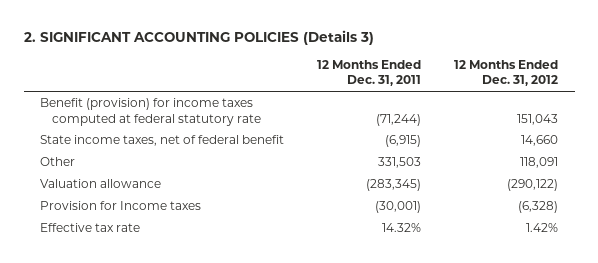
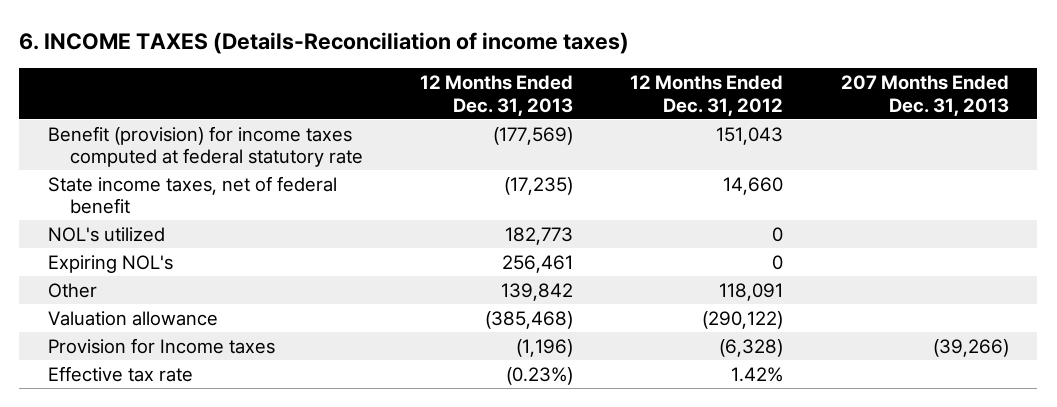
- 2. SIGNIFICANT ACCOUNTING POLICIES (Details 3)
+ 6. INCOME TAXES (Details-Reconciliation of income taxes)
- | 12 Months Ended Dec. 31, 2011 | 12 Months Ended Dec. 31, 2012
+ | 12 Months Ended Dec. 31, 2013 | 12 Months Ended Dec. 31, 2012 | 207 Months Ended Dec. 31, 2013
+ NOL's utilized | 182,773 | 0 |
+ Expiring NOL's | 256,461 | 0 |

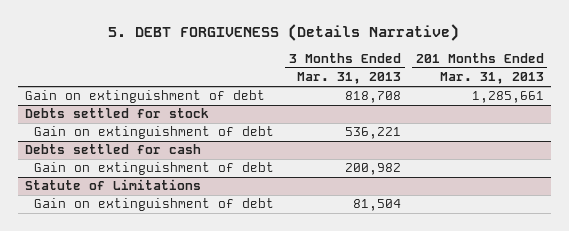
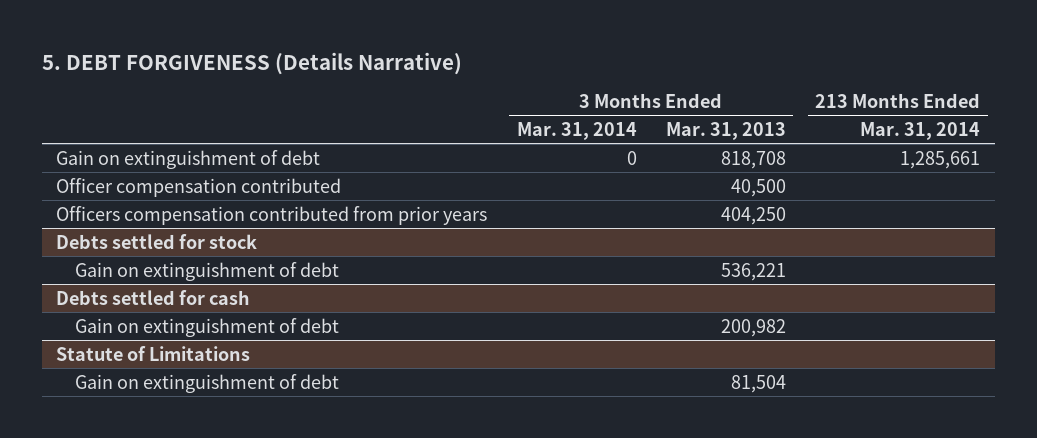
- | 3 Months Ended Mar. 31, 2013 | 201 Months Ended Mar. 31, 2013
+ | 3 Months Ended Mar. 31, 2014 | 3 Months Ended Mar. 31, 2013 | 213 Months Ended Mar. 31, 2014
+ Officer compensation contributed | | 40,500 |
+ Officers compensation contributed from prior years | | 404,250 |

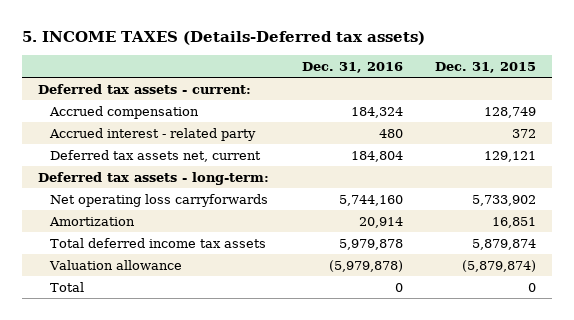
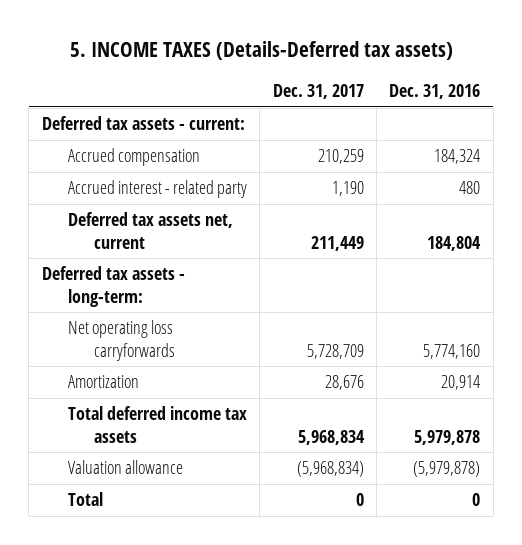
- | Dec. 31, 2016 | Dec. 31, 2015
+ | Dec. 31, 2017 | Dec. 31, 2016
- Net operating loss carryforwards | 5,744,160 | 5,733,902
+ Net operating loss carryforwards | 5,728,709 | 5,774,160

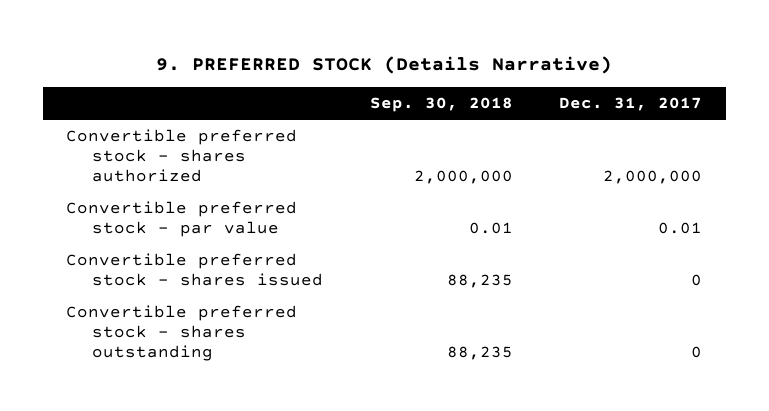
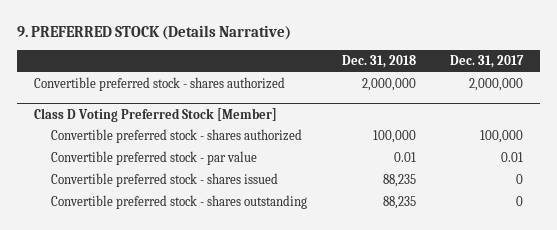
- | Sep. 30, 2018 | Dec. 31, 2017
+ | Dec. 31, 2018 | Dec. 31, 2017
+ Class D Voting Preferred Stock [Member]
+ Convertible preferred stock - shares authorized | 100,000 | 100,000

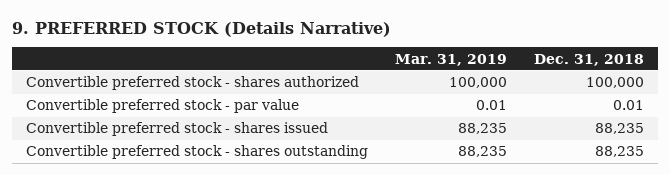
- | Dec. 31, 2018 | Dec. 31, 2017
+ | Mar. 31, 2019 | Dec. 31, 2018
- Convertible preferred stock - shares authorized | 2,000,000 | 2,000,000
- Class D Voting Preferred Stock [Member]

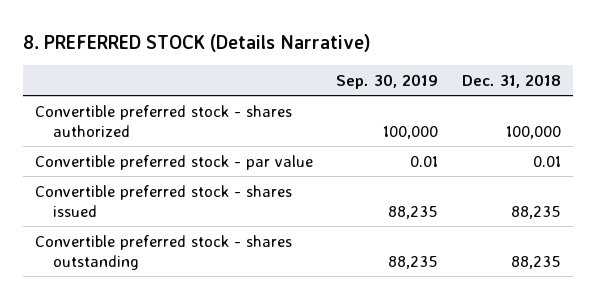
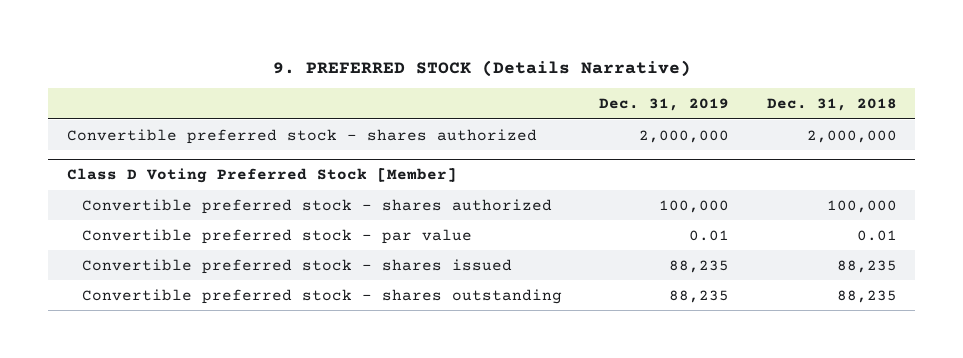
- 8. PREFERRED STOCK (Details Narrative)
+ 9. PREFERRED STOCK (Details Narrative)
- | Sep. 30, 2019 | Dec. 31, 2018
+ | Dec. 31, 2019 | Dec. 31, 2018
+ Convertible preferred stock - shares authorized | 2,000,000 | 2,000,000
+ Class D Voting Preferred Stock [Member]

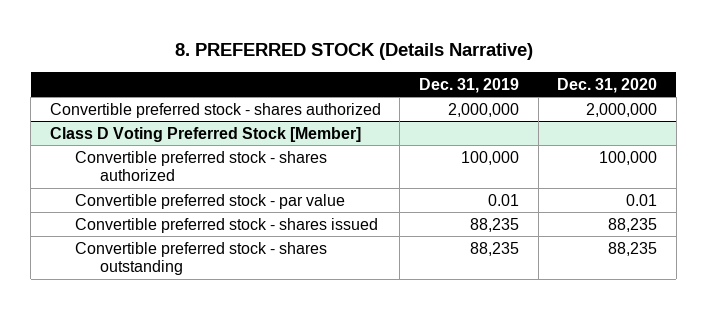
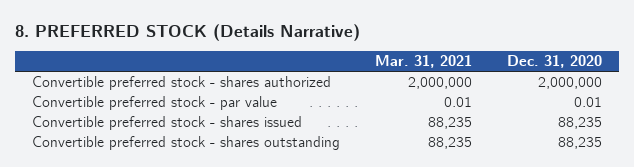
- | Dec. 31, 2019 | Dec. 31, 2020
+ | Mar. 31, 2021 | Dec. 31, 2020
- Class D Voting Preferred Stock [Member]
- Convertible preferred stock - shares authorized | 100,000 | 100,000

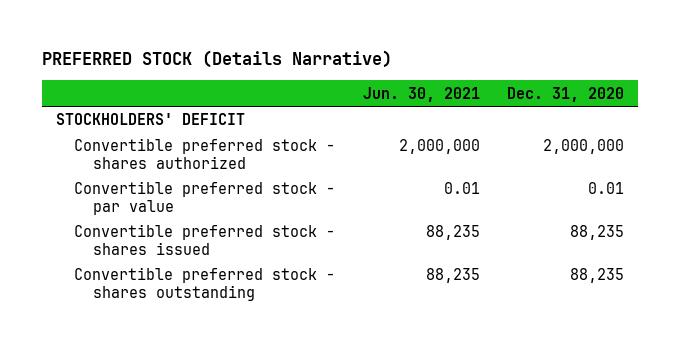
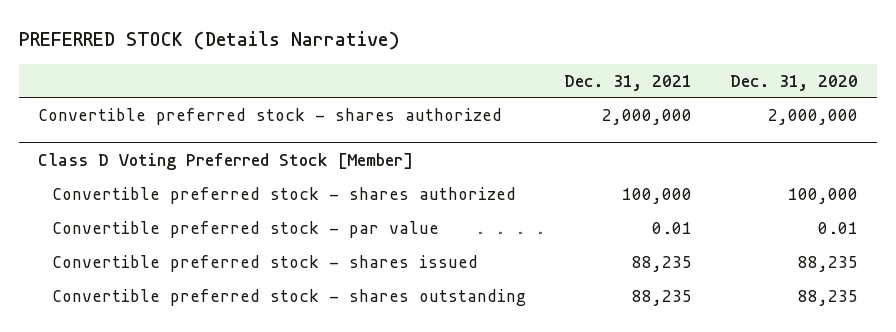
- | Jun. 30, 2021 | Dec. 31, 2020
+ | Dec. 31, 2021 | Dec. 31, 2020
- STOCKHOLDERS' DEFICIT
+ Class D Voting Preferred Stock [Member]
+ Convertible preferred stock - shares authorized | 100,000 | 100,000

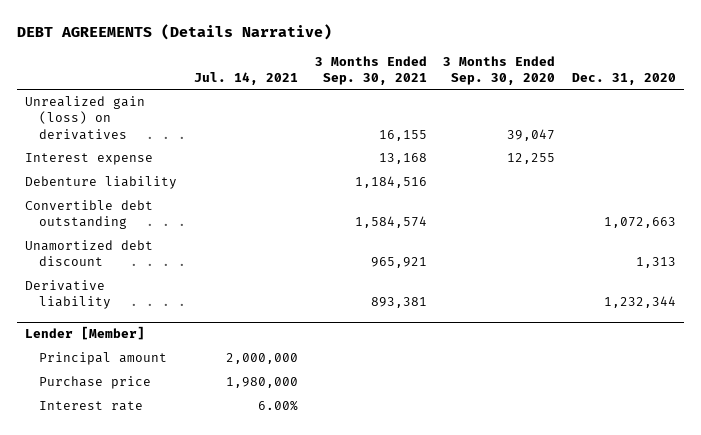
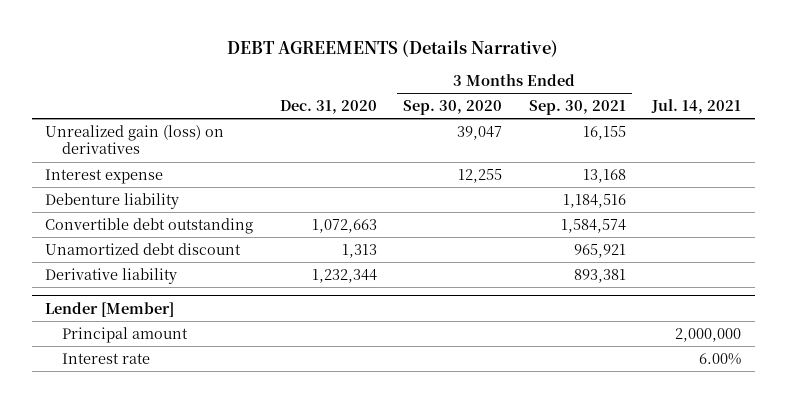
- | Jul. 14, 2021 | 3 Months Ended Sep. 30, 2021 | 3 Months Ended Sep. 30, 2020 | Dec. 31, 2020
+ | Dec. 31, 2020 | 3 Months Ended Sep. 30, 2020 | 3 Months Ended Sep. 30, 2021 | Jul. 14, 2021
@ Lender [Member]
- Purchase price | 1,980,000 | | |

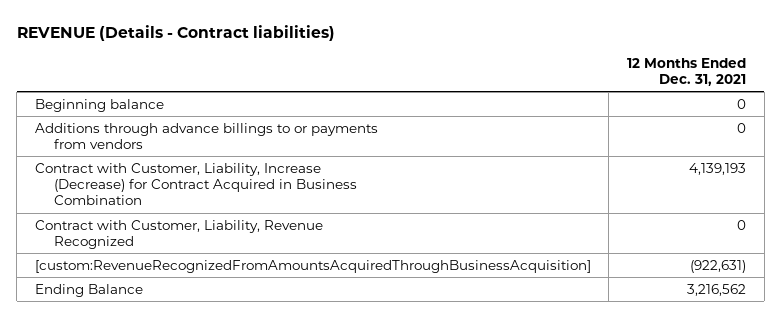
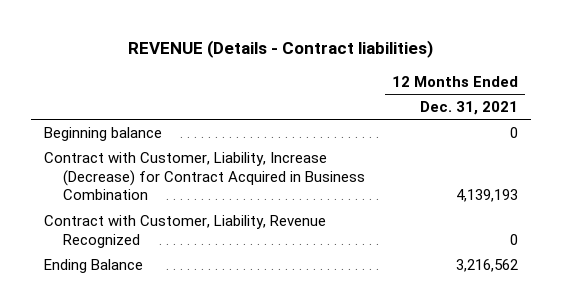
- Additions through advance billings to or payments from vendors | 0
- [custom:RevenueRecognizedFromAmountsAcquiredThroughBusinessAcquisition] | (922,631)

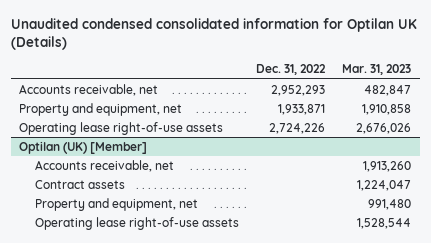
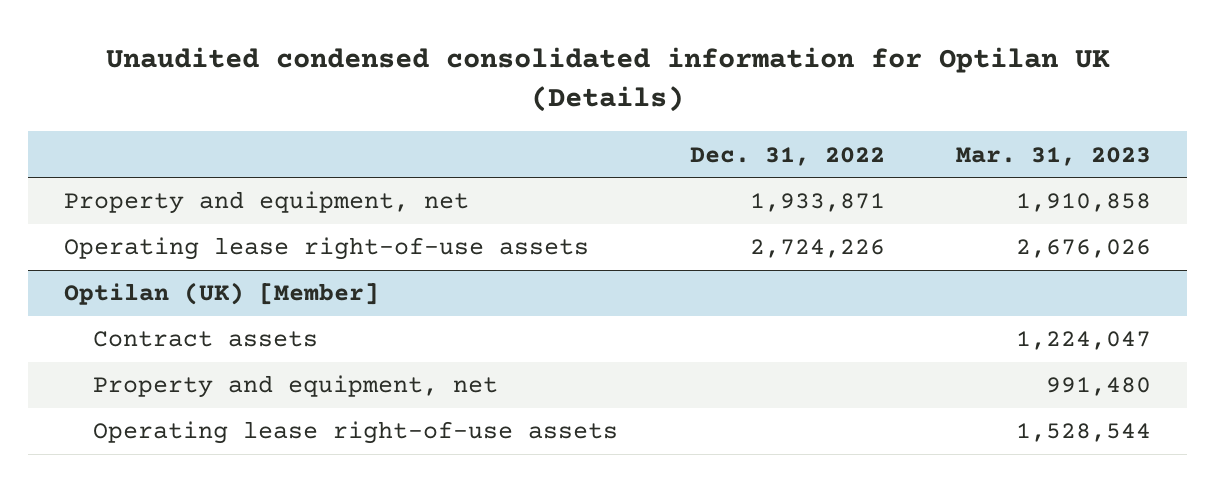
- Accounts receivable, net | 2,952,293 | 482,847
@ Optilan (UK) [Member]
- Accounts receivable, net | | 1,913,260

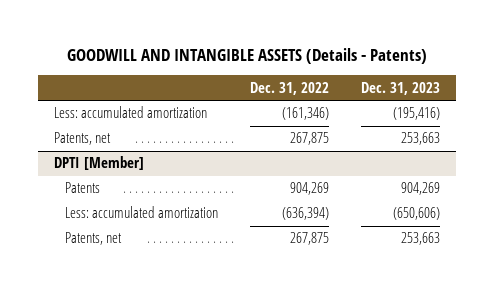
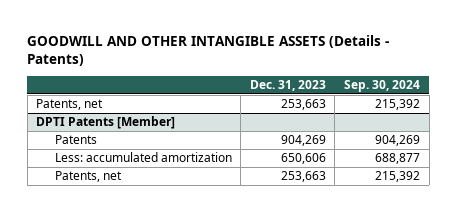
- GOODWILL AND INTANGIBLE ASSETS (Details - Patents)
+ GOODWILL AND OTHER INTANGIBLE ASSETS (Details - Patents)
- | Dec. 31, 2022 | Dec. 31, 2023
+ | Dec. 31, 2023 | Sep. 30, 2024
- Less: accumulated amortization | (161,346) | (195,416)
- DPTI [Member]
+ DPTI Patents [Member]
- Less: accumulated amortization | (636,394) | (650,606)
+ Less: accumulated amortization | 650,606 | 688,877

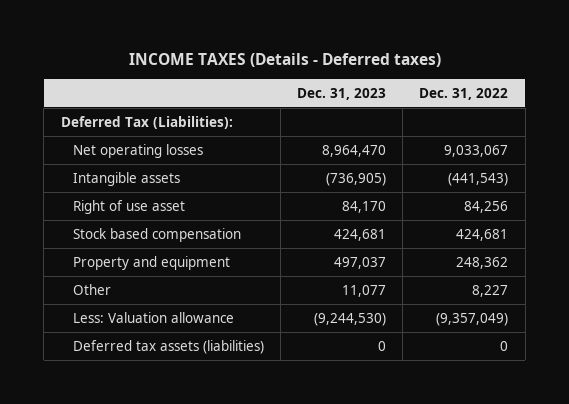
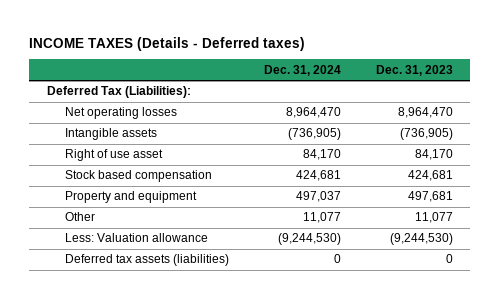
- | Dec. 31, 2023 | Dec. 31, 2022
+ | Dec. 31, 2024 | Dec. 31, 2023
- Property and equipment | 497,037 | 248,362
+ Property and equipment | 497,037 | 497,681

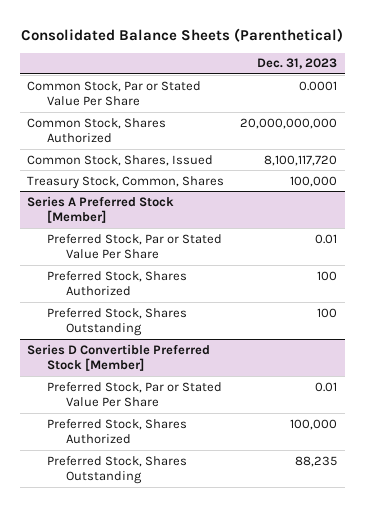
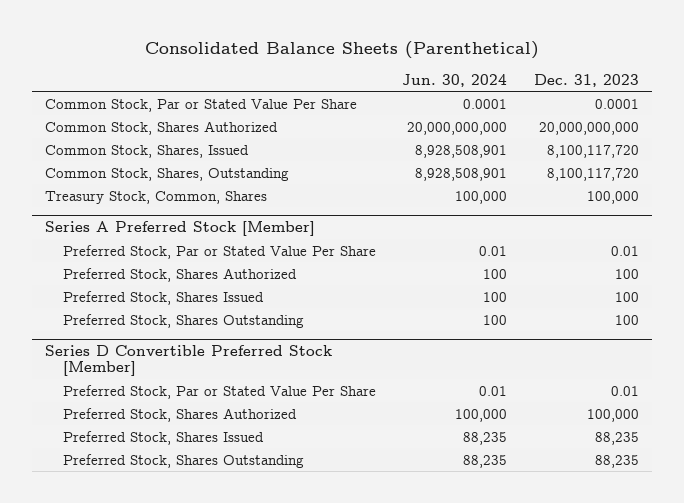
- | Dec. 31, 2023
+ | Jun. 30, 2024 | Dec. 31, 2023
+ Common Stock, Shares, Outstanding | 8,928,508,901 | 8,100,117,720
@ Series A Preferred Stock [Member]
+ Preferred Stock, Shares Issued | 100 | 100
@ Series D Convertible Preferred Stock [Member]
+ Preferred Stock, Shares Issued | 88,235 | 88,235

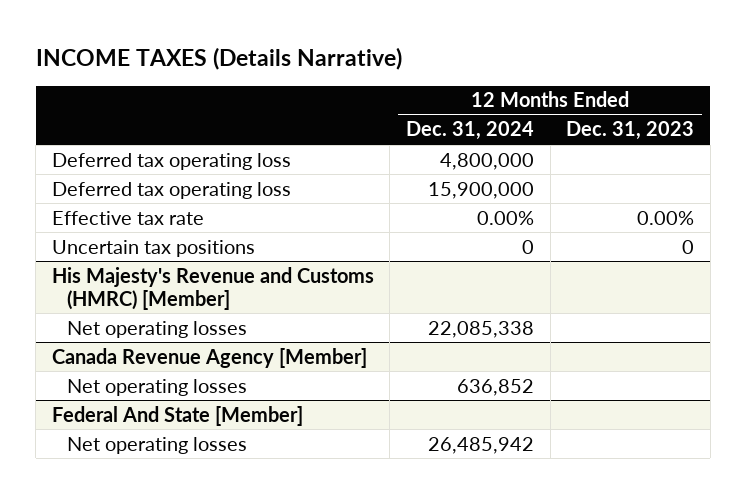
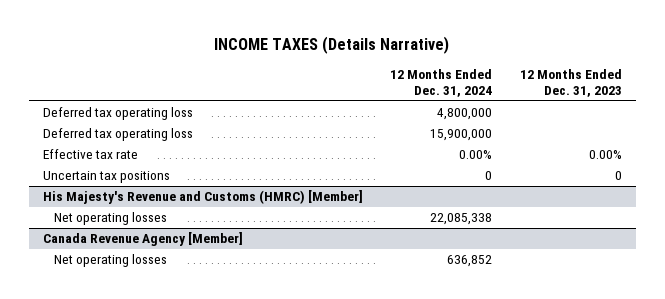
- Federal And State [Member]
- Net operating losses | 26,485,942 |

